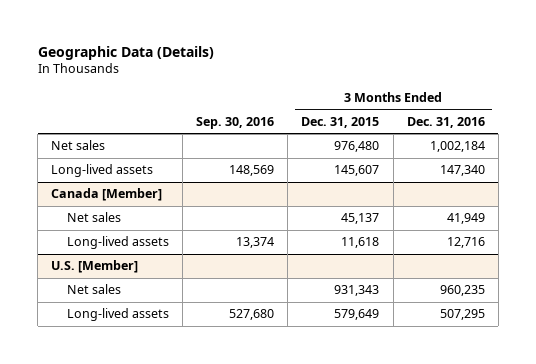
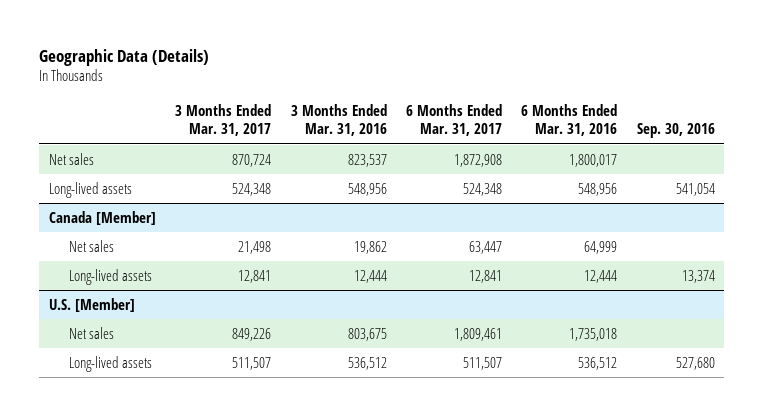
- | Sep. 30, 2016 | 3 Months Ended Dec. 31, 2015 | 3 Months Ended Dec. 31, 2016
+ | 3 Months Ended Mar. 31, 2017 | 3 Months Ended Mar. 31, 2016 | 6 Months Ended Mar. 31, 2017 | 6 Months Ended Mar. 31, 2016 | Sep. 30, 2016
- Long-lived assets | 148,569 | 145,607 | 147,340
+ Long-lived assets | 524,348 | 548,956 | 524,348 | 548,956 | 541,054

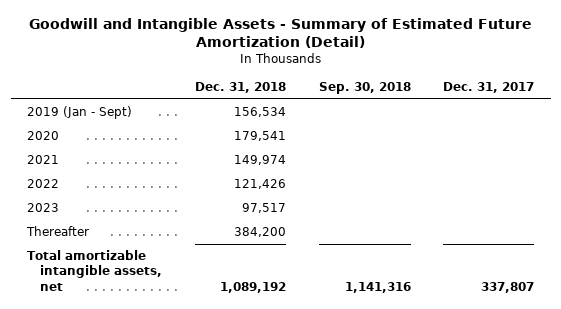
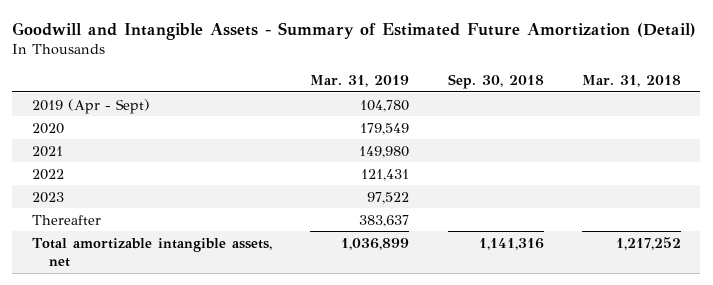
- | Dec. 31, 2018 | Sep. 30, 2018 | Dec. 31, 2017
+ | Mar. 31, 2019 | Sep. 30, 2018 | Mar. 31, 2018
- 2019 (Jan - Sept) | 156,534 | |
+ 2019 (Apr - Sept) | 104,780 | |

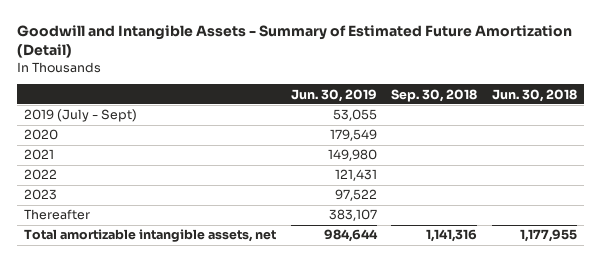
- | Mar. 31, 2019 | Sep. 30, 2018 | Mar. 31, 2018
+ | Jun. 30, 2019 | Sep. 30, 2018 | Jun. 30, 2018
- 2019 (Apr - Sept) | 104,780 | |
+ 2019 (July - Sept) | 53,055 | |

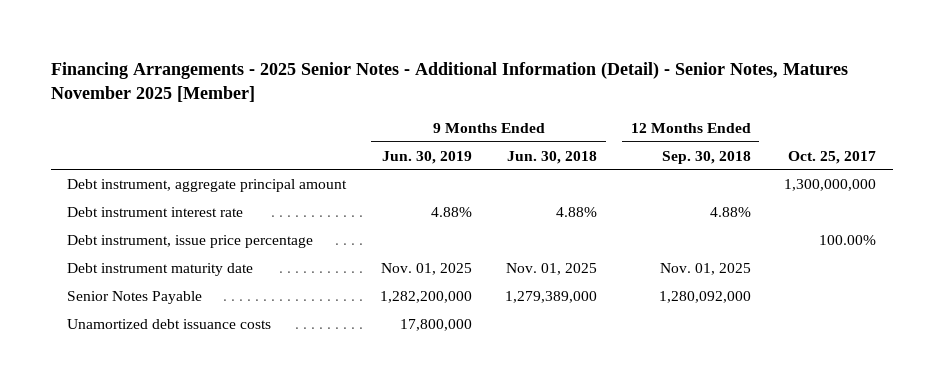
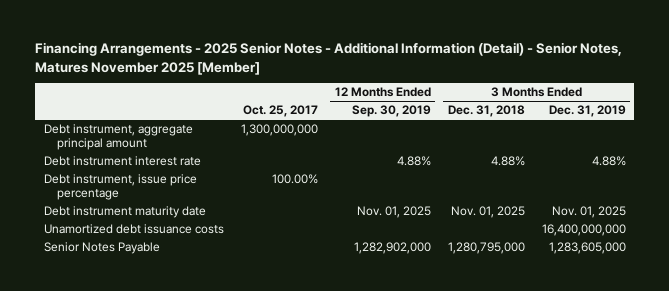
- | 9 Months Ended Jun. 30, 2019 | 9 Months Ended Jun. 30, 2018 | 12 Months Ended Sep. 30, 2018 | Oct. 25, 2017
+ | Oct. 25, 2017 | 12 Months Ended Sep. 30, 2019 | 3 Months Ended Dec. 31, 2018 | 3 Months Ended Dec. 31, 2019
moved down: Senior Notes Payable | | 1,282,902,000 | 1,280,795,000 | 1,283,605,000

